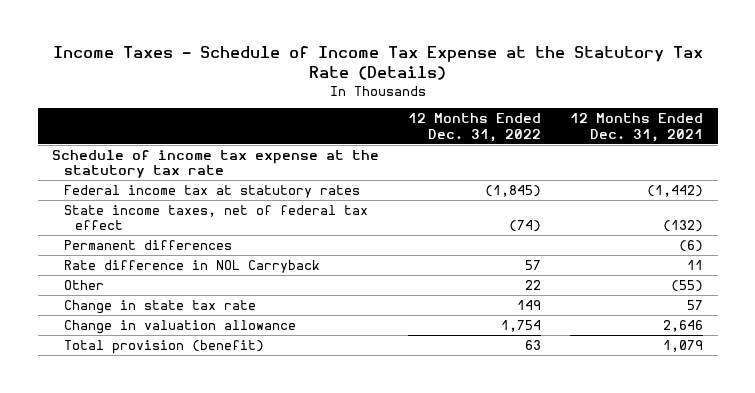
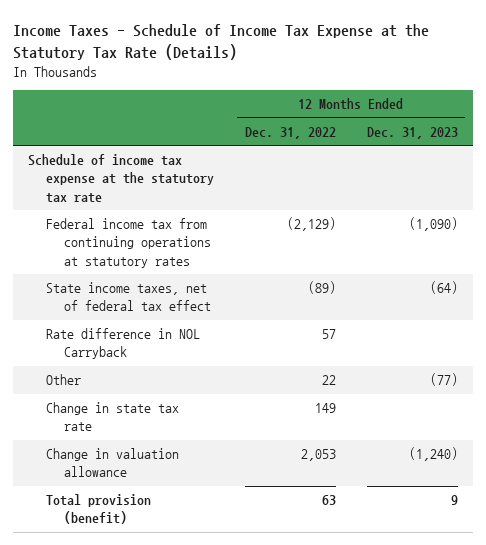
- | 12 Months Ended Dec. 31, 2022 | 12 Months Ended Dec. 31, 2021
+ | 12 Months Ended Dec. 31, 2022 | 12 Months Ended Dec. 31, 2023
- Federal income tax at statutory rates | (1,845) | (1,442)
- State income taxes, net of federal tax effect | (74) | (132)
- Permanent differences | | (6)
+ Federal income tax from continuing operations at statutory rates | (2,129) | (1,090)
+ State income taxes, net of federal tax effect | (89) | (64)
- Change in valuation allowance | 1,754 | 2,646
+ Change in valuation allowance | 2,053 | (1,240)

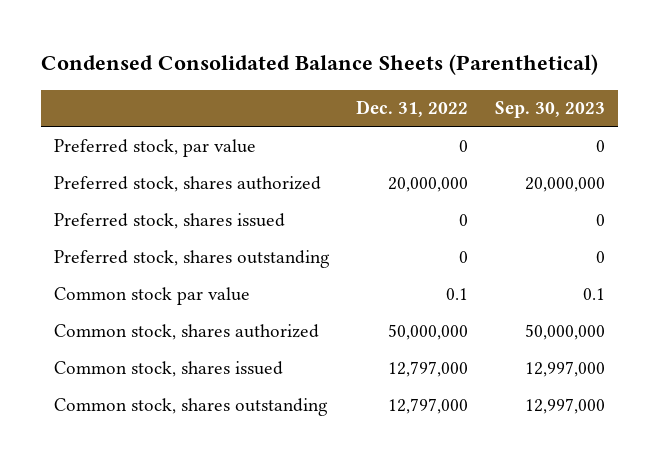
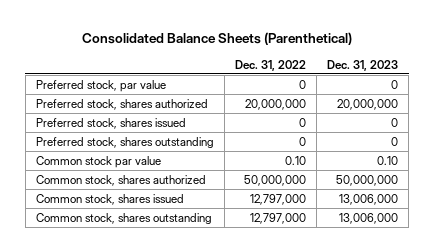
- Condensed Consolidated Balance Sheets (Parenthetical)
+ Consolidated Balance Sheets (Parenthetical)
- | Dec. 31, 2022 | Sep. 30, 2023
+ | Dec. 31, 2022 | Dec. 31, 2023
- Common stock par value | 0.1 | 0.1
+ Common stock par value | 0.10 | 0.10

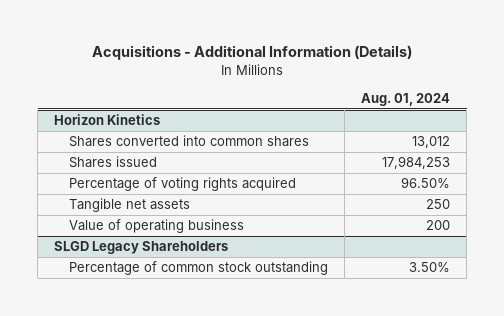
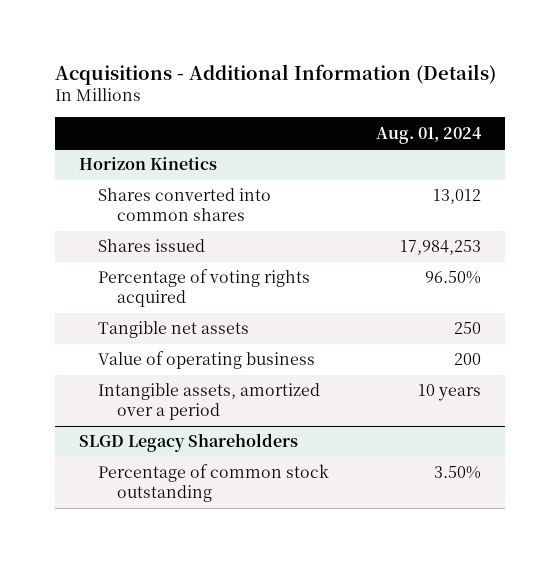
@ Horizon Kinetics
+ Intangible assets, amortized over a period | 10 years

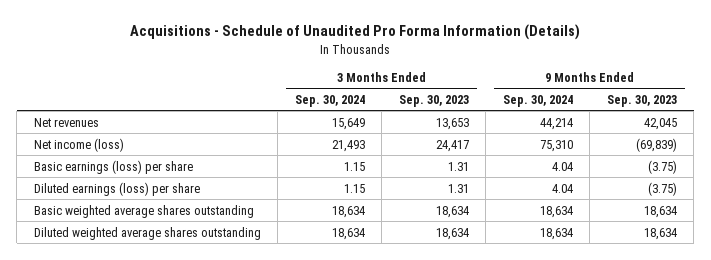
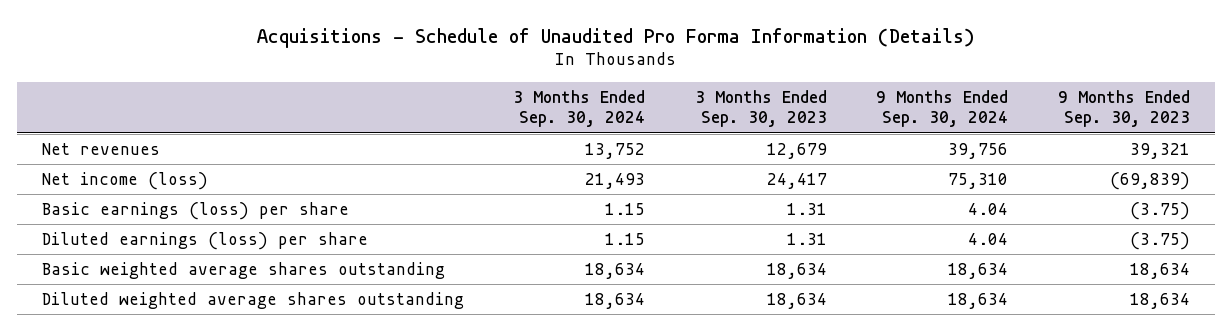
- Net revenues | 15,649 | 13,653 | 44,214 | 42,045
+ Net revenues | 13,752 | 12,679 | 39,756 | 39,321

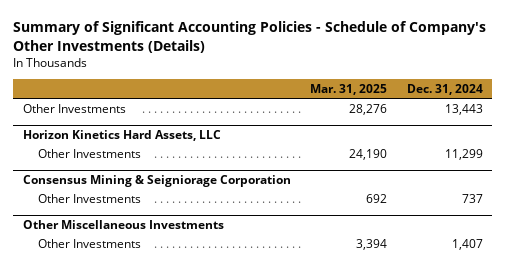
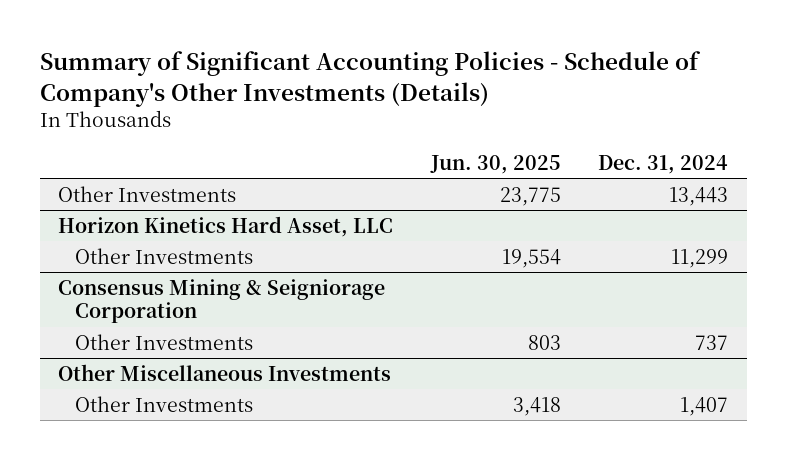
- | Mar. 31, 2025 | Dec. 31, 2024
+ | Jun. 30, 2025 | Dec. 31, 2024
- Horizon Kinetics Hard Assets, LLC
+ Horizon Kinetics Hard Asset, LLC

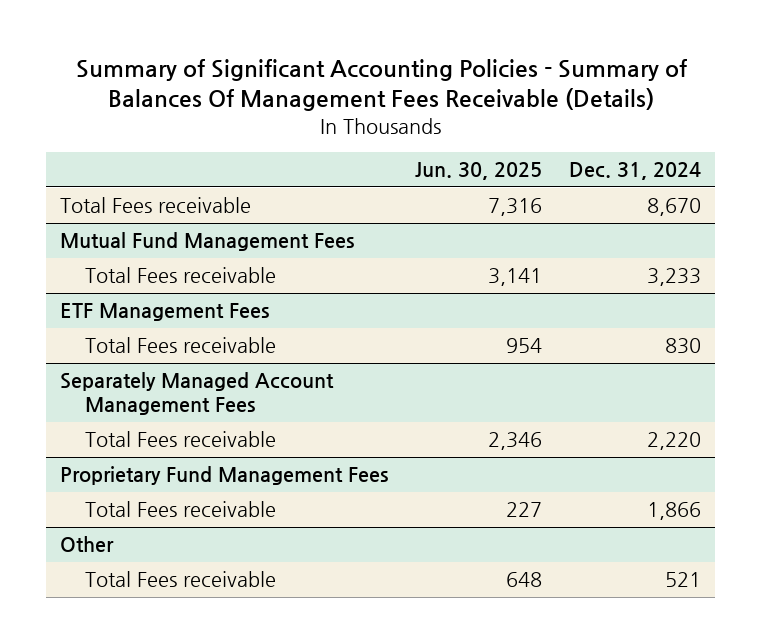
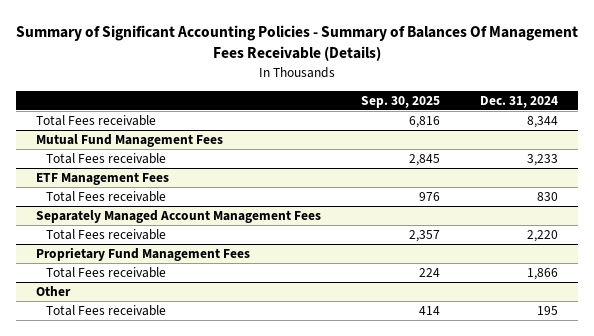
- | Jun. 30, 2025 | Dec. 31, 2024
+ | Sep. 30, 2025 | Dec. 31, 2024
- Total Fees receivable | 7,316 | 8,670
+ Total Fees receivable | 6,816 | 8,344
@ Other
- Total Fees receivable | 648 | 521
+ Total Fees receivable | 414 | 195

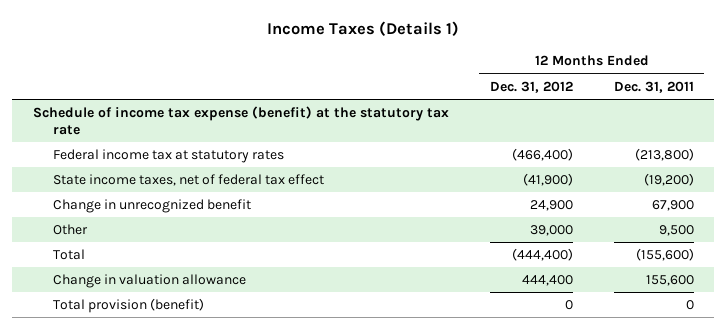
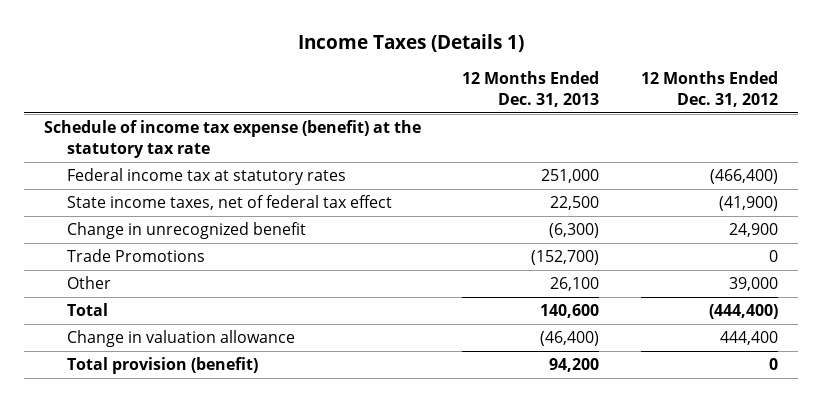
- | 12 Months Ended Dec. 31, 2012 | 12 Months Ended Dec. 31, 2011
+ | 12 Months Ended Dec. 31, 2013 | 12 Months Ended Dec. 31, 2012
+ Trade Promotions | (152,700) | 0

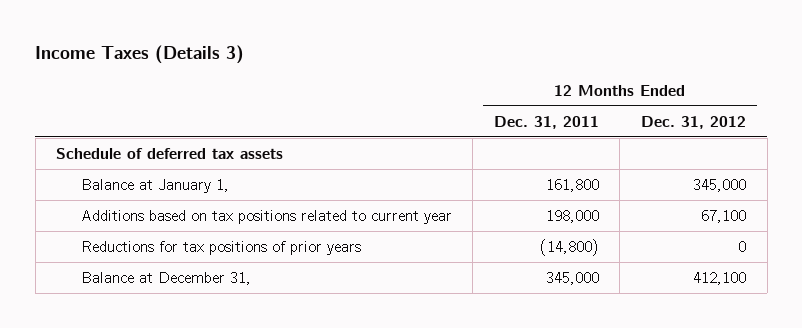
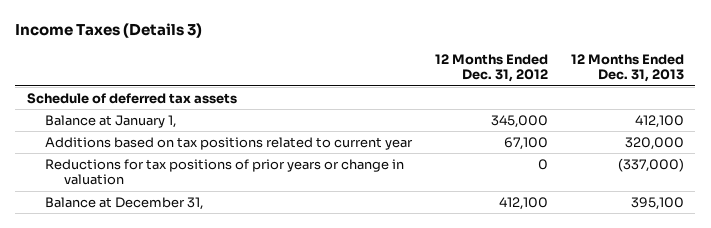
- | 12 Months Ended Dec. 31, 2011 | 12 Months Ended Dec. 31, 2012
+ | 12 Months Ended Dec. 31, 2012 | 12 Months Ended Dec. 31, 2013
- Reductions for tax positions of prior years | (14,800) | 0
+ Reductions for tax positions of prior years or change in valuation | 0 | (337,000)

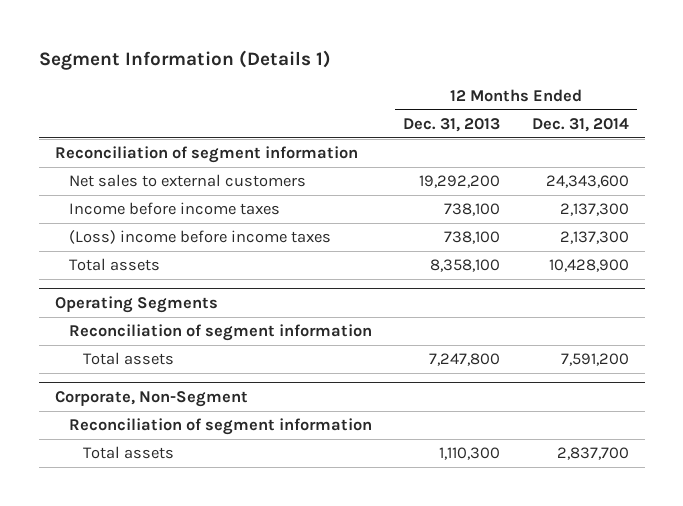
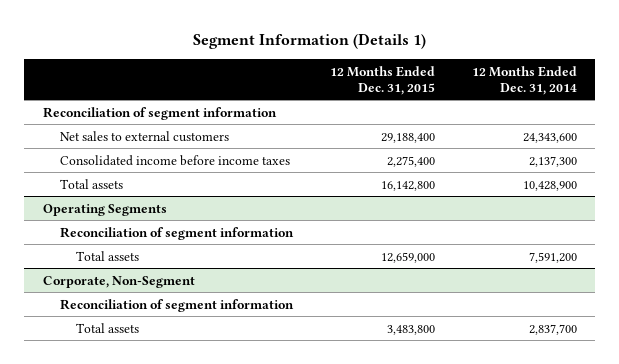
- | 12 Months Ended Dec. 31, 2013 | 12 Months Ended Dec. 31, 2014
+ | 12 Months Ended Dec. 31, 2015 | 12 Months Ended Dec. 31, 2014
- Income before income taxes | 738,100 | 2,137,300
- (Loss) income before income taxes | 738,100 | 2,137,300
+ Consolidated income before income taxes | 2,275,400 | 2,137,300

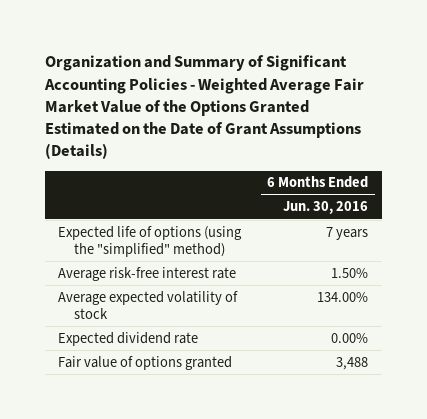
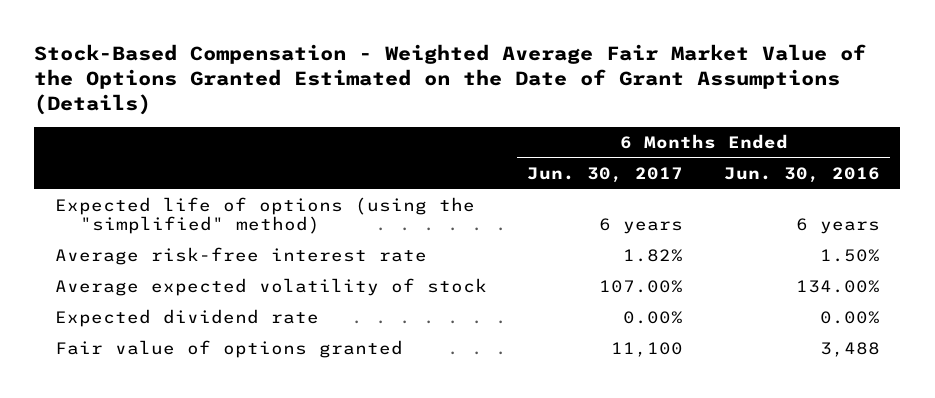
- Organization and Summary of Significant Accounting Policies - Weighted Average Fair Market Value of the Options Granted Estimated on the Date of Grant Assumptions (Details)
+ Stock-Based Compensation - Weighted Average Fair Market Value of the Options Granted Estimated on the Date of Grant Assumptions (Details)
- | 6 Months Ended Jun. 30, 2016
+ | 6 Months Ended Jun. 30, 2017 | 6 Months Ended Jun. 30, 2016
- Expected life of options (using the "simplified" method) | 7 years
+ Expected life of options (using the "simplified" method) | 6 years | 6 years

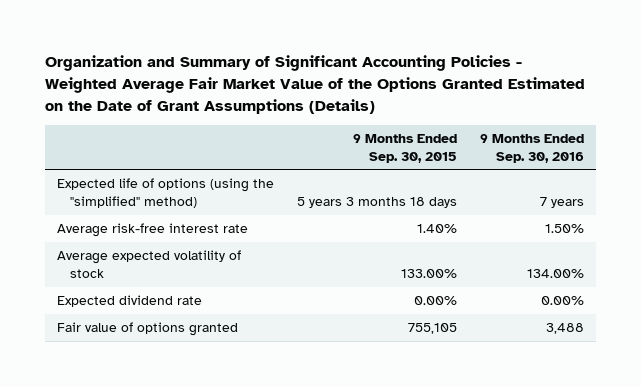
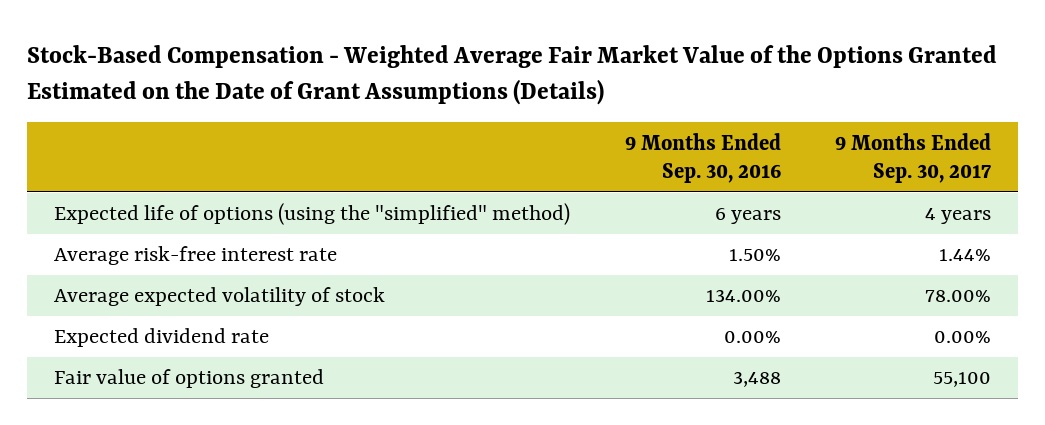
- Organization and Summary of Significant Accounting Policies - Weighted Average Fair Market Value of the Options Granted Estimated on the Date of Grant Assumptions (Details)
+ Stock-Based Compensation - Weighted Average Fair Market Value of the Options Granted Estimated on the Date of Grant Assumptions (Details)
- | 9 Months Ended Sep. 30, 2015 | 9 Months Ended Sep. 30, 2016
+ | 9 Months Ended Sep. 30, 2016 | 9 Months Ended Sep. 30, 2017
- Expected life of options (using the "simplified" method) | 5 years 3 months 18 days | 7 years
+ Expected life of options (using the "simplified" method) | 6 years | 4 years

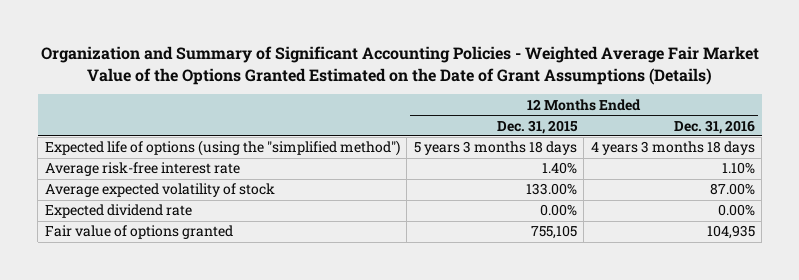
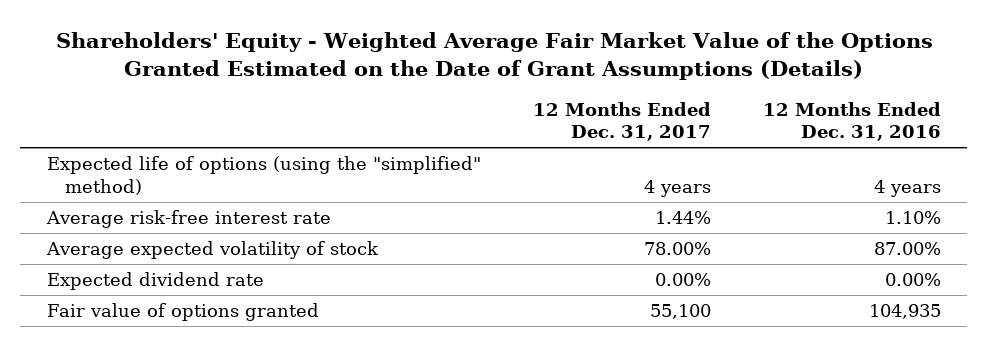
- Organization and Summary of Significant Accounting Policies - Weighted Average Fair Market Value of the Options Granted Estimated on the Date of Grant Assumptions (Details)
+ Shareholders' Equity - Weighted Average Fair Market Value of the Options Granted Estimated on the Date of Grant Assumptions (Details)
- | 12 Months Ended Dec. 31, 2015 | 12 Months Ended Dec. 31, 2016
+ | 12 Months Ended Dec. 31, 2017 | 12 Months Ended Dec. 31, 2016
- Expected life of options (using the "simplified method") | 5 years 3 months 18 days | 4 years 3 months 18 days
+ Expected life of options (using the "simplified" method) | 4 years | 4 years

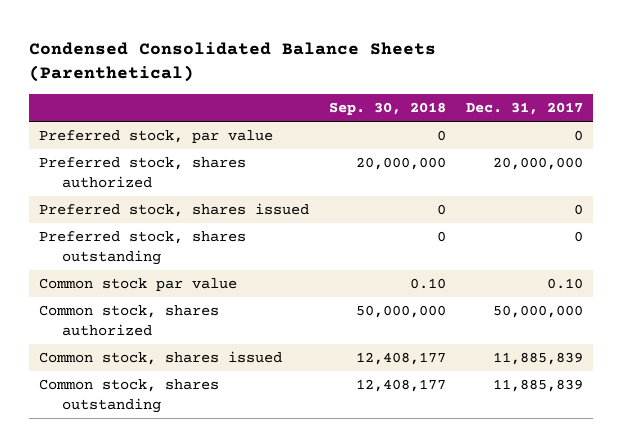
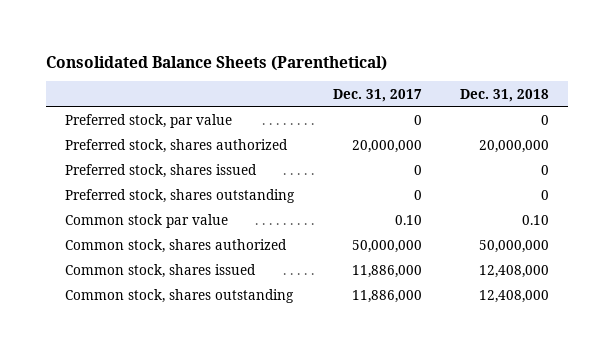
- Condensed Consolidated Balance Sheets (Parenthetical)
+ Consolidated Balance Sheets (Parenthetical)
- | Sep. 30, 2018 | Dec. 31, 2017
+ | Dec. 31, 2017 | Dec. 31, 2018
- Common stock, shares issued | 12,408,177 | 11,885,839
- Common stock, shares outstanding | 12,408,177 | 11,885,839
+ Common stock, shares issued | 11,886,000 | 12,408,000
+ Common stock, shares outstanding | 11,886,000 | 12,408,000

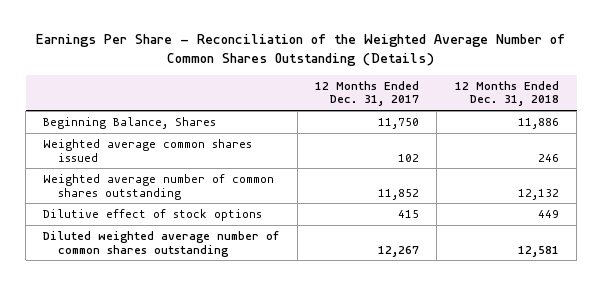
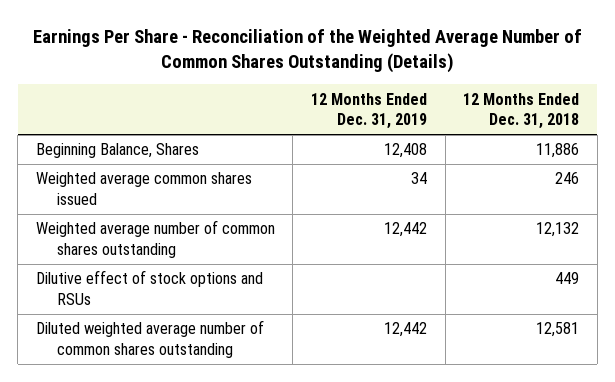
- | 12 Months Ended Dec. 31, 2017 | 12 Months Ended Dec. 31, 2018
+ | 12 Months Ended Dec. 31, 2019 | 12 Months Ended Dec. 31, 2018
- Dilutive effect of stock options | 415 | 449
+ Dilutive effect of stock options and RSUs | | 449

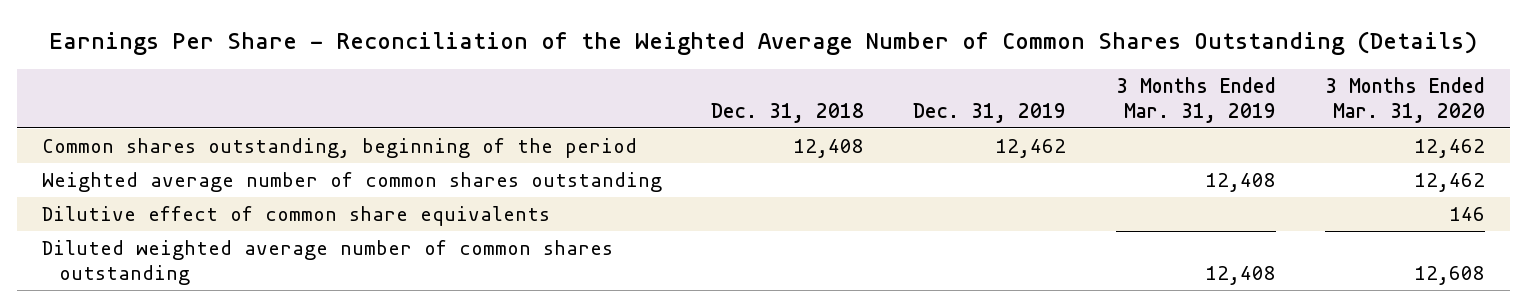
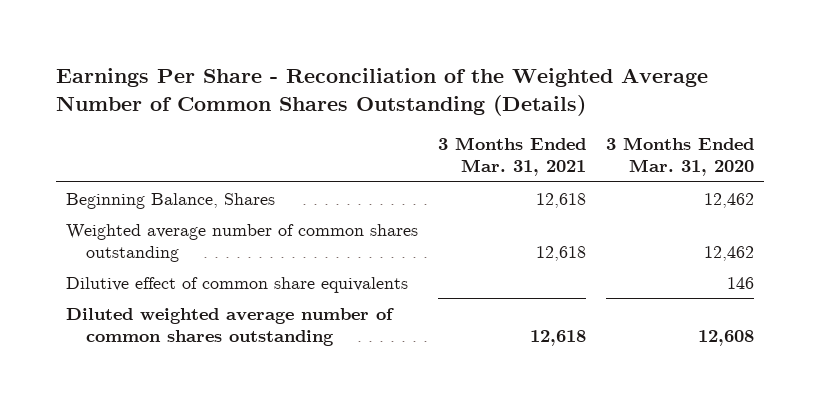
- | Dec. 31, 2018 | Dec. 31, 2019 | 3 Months Ended Mar. 31, 2019 | 3 Months Ended Mar. 31, 2020
+ | 3 Months Ended Mar. 31, 2021 | 3 Months Ended Mar. 31, 2020
- Common shares outstanding, beginning of the period | 12,408 | 12,462 | | 12,462
+ Beginning Balance, Shares | 12,618 | 12,462

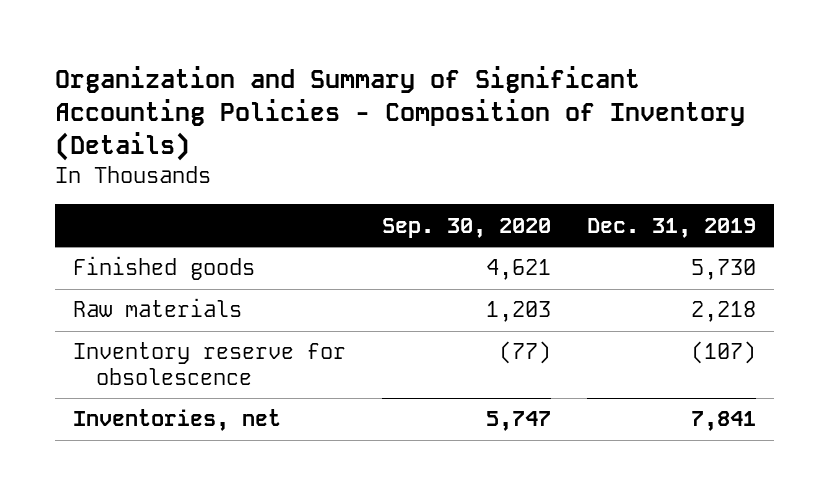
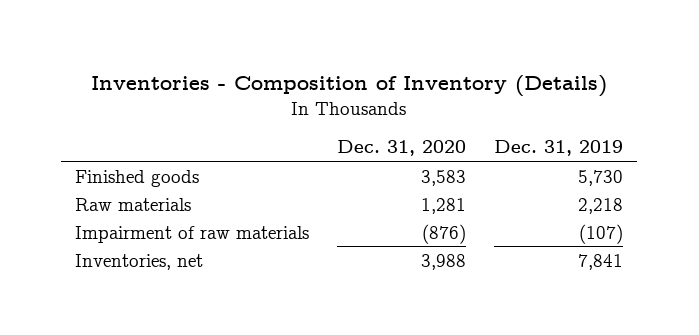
- Organization and Summary of Significant Accounting Policies - Composition of Inventory (Details)
+ Inventories - Composition of Inventory (Details)
- | Sep. 30, 2020 | Dec. 31, 2019
+ | Dec. 31, 2020 | Dec. 31, 2019
- Inventory reserve for obsolescence | (77) | (107)
+ Impairment of raw materials | (876) | (107)

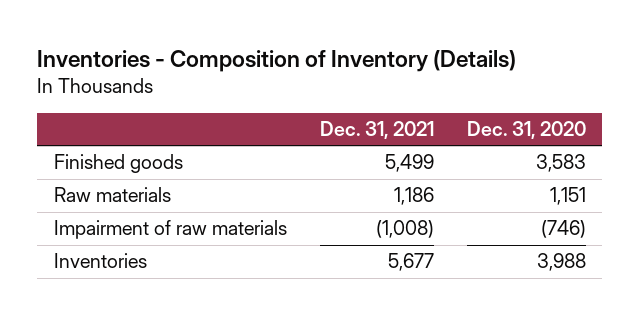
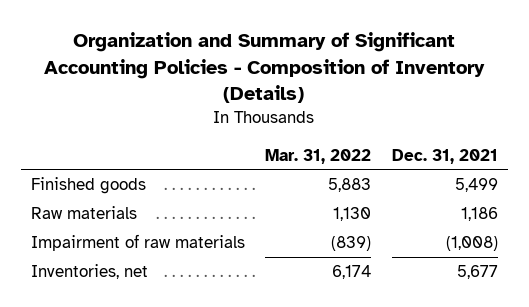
- Inventories - Composition of Inventory (Details)
+ Organization and Summary of Significant Accounting Policies - Composition of Inventory (Details)
- | Dec. 31, 2021 | Dec. 31, 2020
+ | Mar. 31, 2022 | Dec. 31, 2021
- Inventories | 5,677 | 3,988
+ Inventories, net | 6,174 | 5,677

